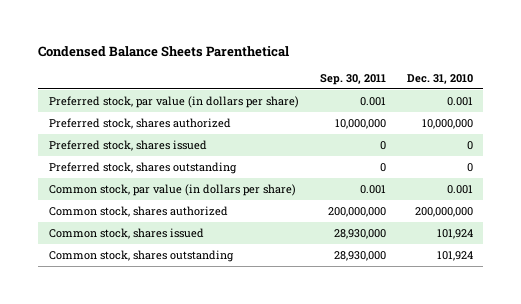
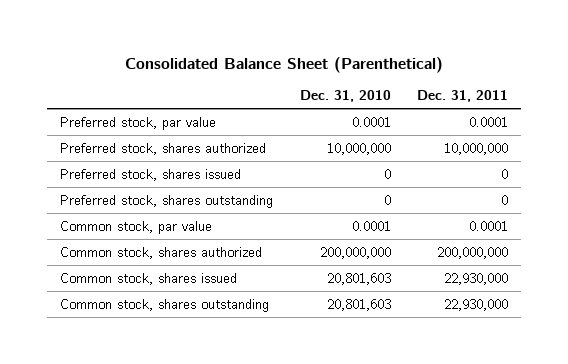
- Condensed Balance Sheets Parenthetical
+ Consolidated Balance Sheet (Parenthetical)
- | Sep. 30, 2011 | Dec. 31, 2010
+ | Dec. 31, 2010 | Dec. 31, 2011
- Preferred stock, par value (in dollars per share) | 0.001 | 0.001
+ Preferred stock, par value | 0.0001 | 0.0001
- Common stock, par value (in dollars per share) | 0.001 | 0.001
+ Common stock, par value | 0.0001 | 0.0001
- Common stock, shares issued | 28,930,000 | 101,924
- Common stock, shares outstanding | 28,930,000 | 101,924
+ Common stock, shares issued | 20,801,603 | 22,930,000
+ Common stock, shares outstanding | 20,801,603 | 22,930,000

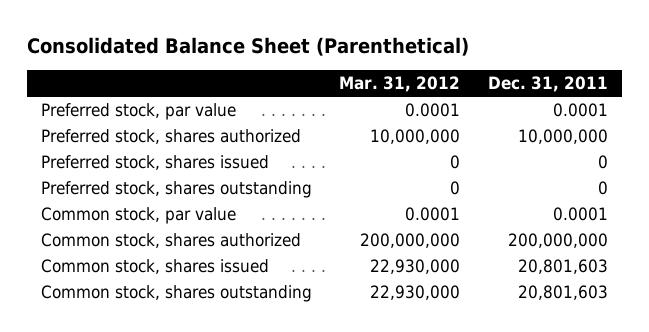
- | Dec. 31, 2010 | Dec. 31, 2011
+ | Mar. 31, 2012 | Dec. 31, 2011
- Common stock, shares issued | 20,801,603 | 22,930,000
- Common stock, shares outstanding | 20,801,603 | 22,930,000
+ Common stock, shares issued | 22,930,000 | 20,801,603
+ Common stock, shares outstanding | 22,930,000 | 20,801,603

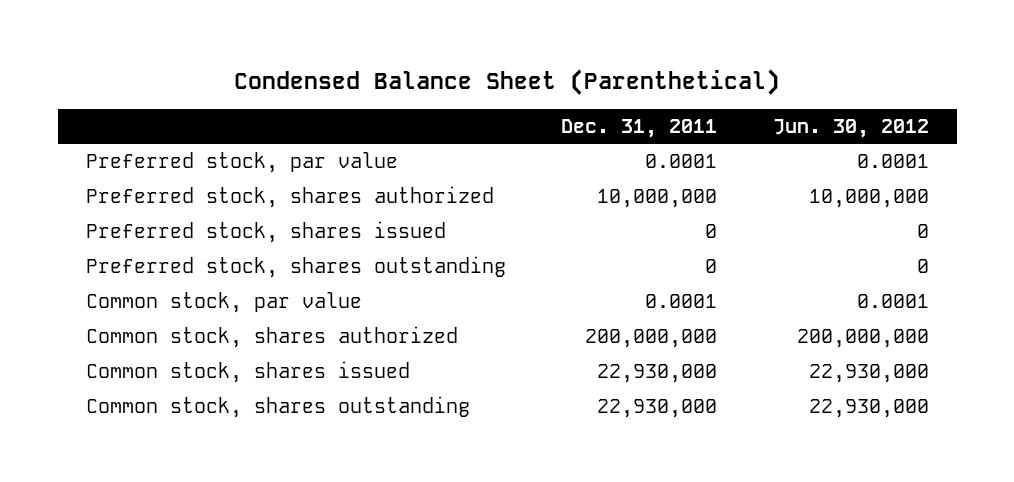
- Consolidated Balance Sheet (Parenthetical)
+ Condensed Balance Sheet (Parenthetical)
- | Mar. 31, 2012 | Dec. 31, 2011
+ | Dec. 31, 2011 | Jun. 30, 2012
- Common stock, shares issued | 22,930,000 | 20,801,603
- Common stock, shares outstanding | 22,930,000 | 20,801,603
+ Common stock, shares issued | 22,930,000 | 22,930,000
+ Common stock, shares outstanding | 22,930,000 | 22,930,000

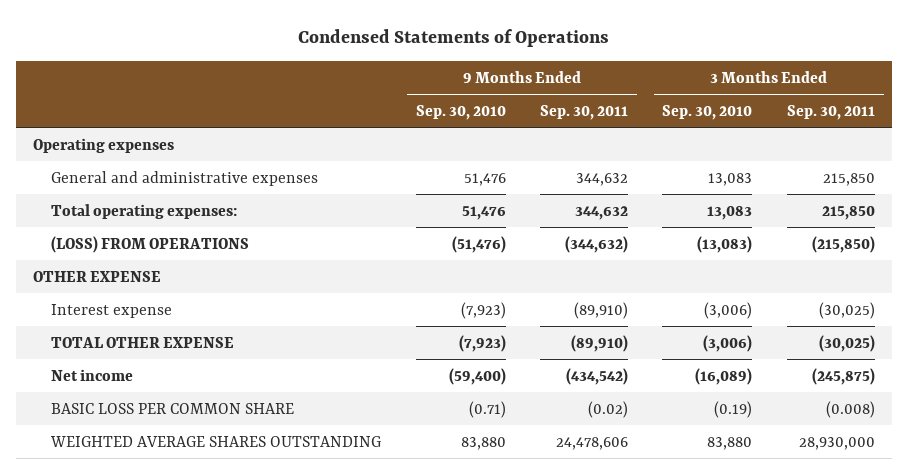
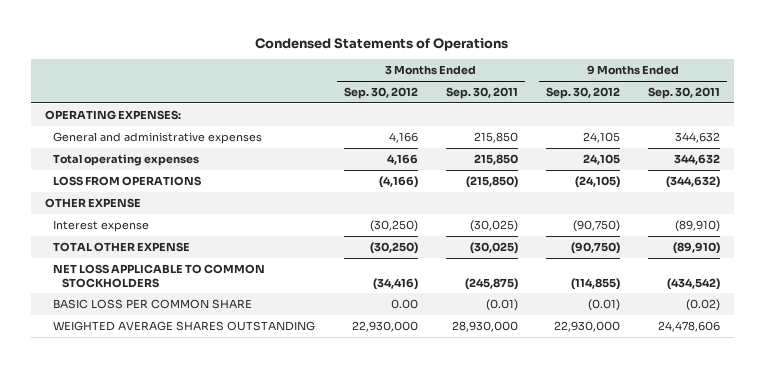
- | 9 Months Ended Sep. 30, 2010 | 9 Months Ended Sep. 30, 2011 | 3 Months Ended Sep. 30, 2010 | 3 Months Ended Sep. 30, 2011
+ | 3 Months Ended Sep. 30, 2012 | 3 Months Ended Sep. 30, 2011 | 9 Months Ended Sep. 30, 2012 | 9 Months Ended Sep. 30, 2011
- Operating expenses
+ OPERATING EXPENSES:
- Total operating expenses: | 51,476 | 344,632 | 13,083 | 215,850
- (LOSS) FROM OPERATIONS | (51,476) | (344,632) | (13,083) | (215,850)
+ Total operating expenses | 4,166 | 215,850 | 24,105 | 344,632
+ LOSS FROM OPERATIONS | (4,166) | (215,850) | (24,105) | (344,632)
- Net income | (59,400) | (434,542) | (16,089) | (245,875)
- BASIC LOSS PER COMMON SHARE | (0.71) | (0.02) | (0.19) | (0.008)
+ NET LOSS APPLICABLE TO COMMON STOCKHOLDERS | (34,416) | (245,875) | (114,855) | (434,542)
+ BASIC LOSS PER COMMON SHARE | 0.00 | (0.01) | (0.01) | (0.02)

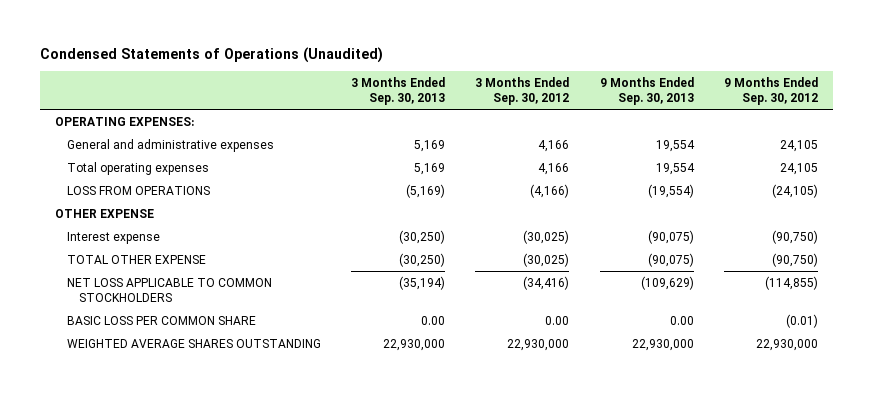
- Condensed Statements of Operations
+ Condensed Statements of Operations (Unaudited)
- | 3 Months Ended Sep. 30, 2012 | 3 Months Ended Sep. 30, 2011 | 9 Months Ended Sep. 30, 2012 | 9 Months Ended Sep. 30, 2011
+ | 3 Months Ended Sep. 30, 2013 | 3 Months Ended Sep. 30, 2012 | 9 Months Ended Sep. 30, 2013 | 9 Months Ended Sep. 30, 2012
- Interest expense | (30,250) | (30,025) | (90,750) | (89,910)
- TOTAL OTHER EXPENSE | (30,250) | (30,025) | (90,750) | (89,910)
+ Interest expense | (30,250) | (30,025) | (90,075) | (90,750)
+ TOTAL OTHER EXPENSE | (30,250) | (30,025) | (90,075) | (90,750)

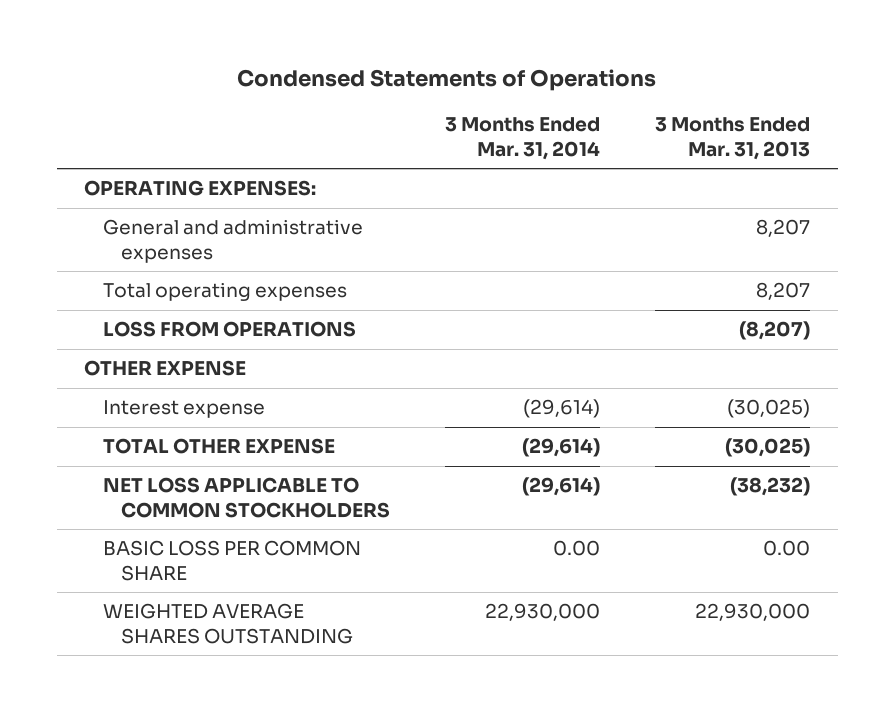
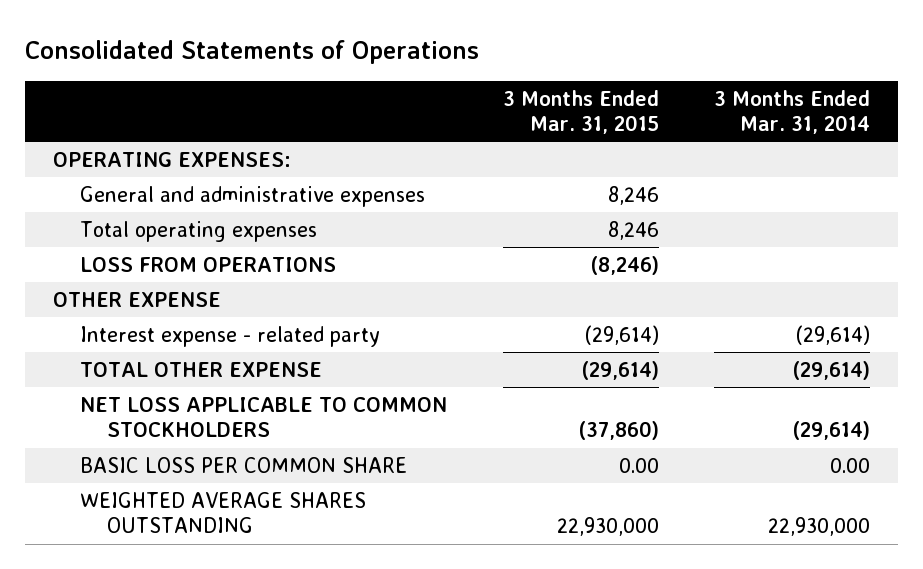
- Condensed Statements of Operations
+ Consolidated Statements of Operations
- | 3 Months Ended Mar. 31, 2014 | 3 Months Ended Mar. 31, 2013
+ | 3 Months Ended Mar. 31, 2015 | 3 Months Ended Mar. 31, 2014
- Interest expense | (29,614) | (30,025)
+ Interest expense - related party | (29,614) | (29,614)

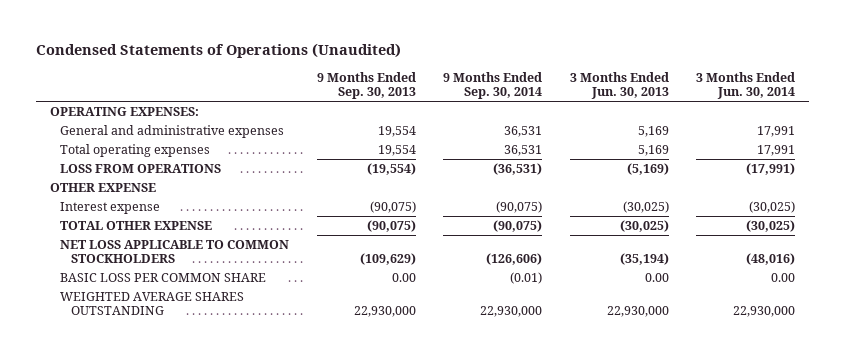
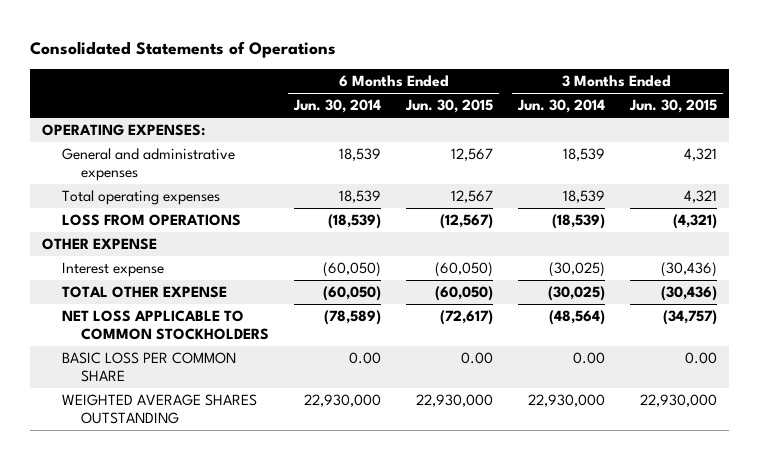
- Condensed Statements of Operations (Unaudited)
+ Consolidated Statements of Operations
- | 9 Months Ended Sep. 30, 2013 | 9 Months Ended Sep. 30, 2014 | 3 Months Ended Jun. 30, 2013 | 3 Months Ended Jun. 30, 2014
+ | 6 Months Ended Jun. 30, 2014 | 6 Months Ended Jun. 30, 2015 | 3 Months Ended Jun. 30, 2014 | 3 Months Ended Jun. 30, 2015
- General and administrative expenses | 19,554 | 36,531 | 5,169 | 17,991
- Total operating expenses | 19,554 | 36,531 | 5,169 | 17,991
- LOSS FROM OPERATIONS | (19,554) | (36,531) | (5,169) | (17,991)
+ General and administrative expenses | 18,539 | 12,567 | 18,539 | 4,321
+ Total operating expenses | 18,539 | 12,567 | 18,539 | 4,321
+ LOSS FROM OPERATIONS | (18,539) | (12,567) | (18,539) | (4,321)
- NET LOSS APPLICABLE TO COMMON STOCKHOLDERS | (109,629) | (126,606) | (35,194) | (48,016)
+ NET LOSS APPLICABLE TO COMMON STOCKHOLDERS | (78,589) | (72,617) | (48,564) | (34,757)

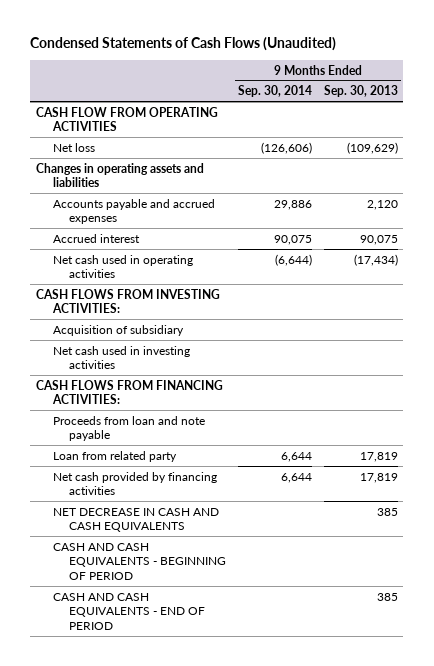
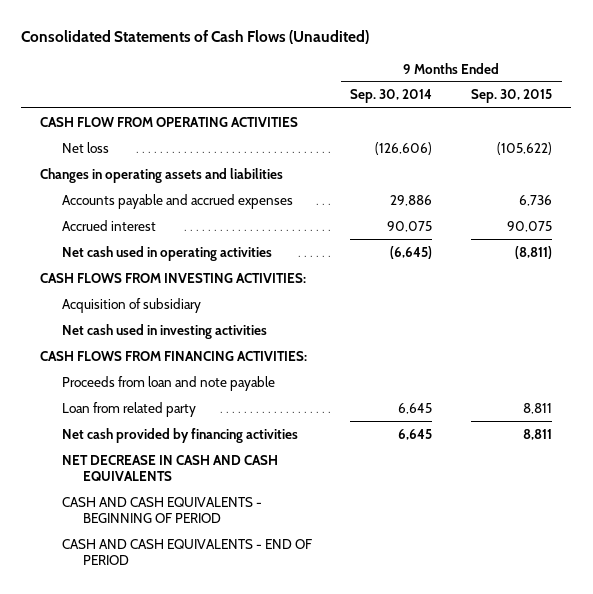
- Condensed Statements of Cash Flows (Unaudited)
+ Consolidated Statements of Cash Flows (Unaudited)
- | 9 Months Ended Sep. 30, 2014 | 9 Months Ended Sep. 30, 2013
+ | 9 Months Ended Sep. 30, 2014 | 9 Months Ended Sep. 30, 2015
- Net cash used in operating activities | (6,644) | (17,434)
+ Net cash used in operating activities | (6,645) | (8,811)
- Loan from related party | 6,644 | 17,819
- Net cash provided by financing activities | 6,644 | 17,819
+ Loan from related party | 6,645 | 8,811
+ Net cash provided by financing activities | 6,645 | 8,811

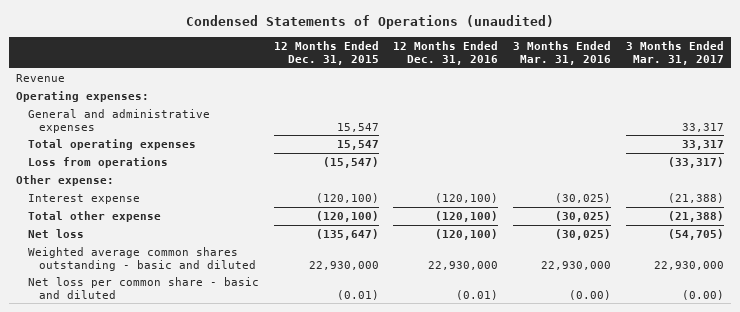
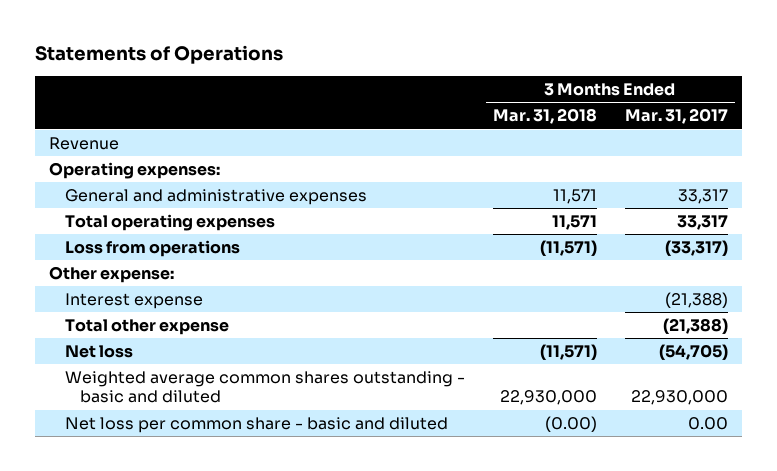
- Condensed Statements of Operations (unaudited)
+ Statements of Operations
- | 12 Months Ended Dec. 31, 2015 | 12 Months Ended Dec. 31, 2016 | 3 Months Ended Mar. 31, 2016 | 3 Months Ended Mar. 31, 2017
+ | 3 Months Ended Mar. 31, 2018 | 3 Months Ended Mar. 31, 2017
- Net loss per common share - basic and diluted | (0.01) | (0.01) | (0.00) | (0.00)
+ Net loss per common share - basic and diluted | (0.00) | 0.00

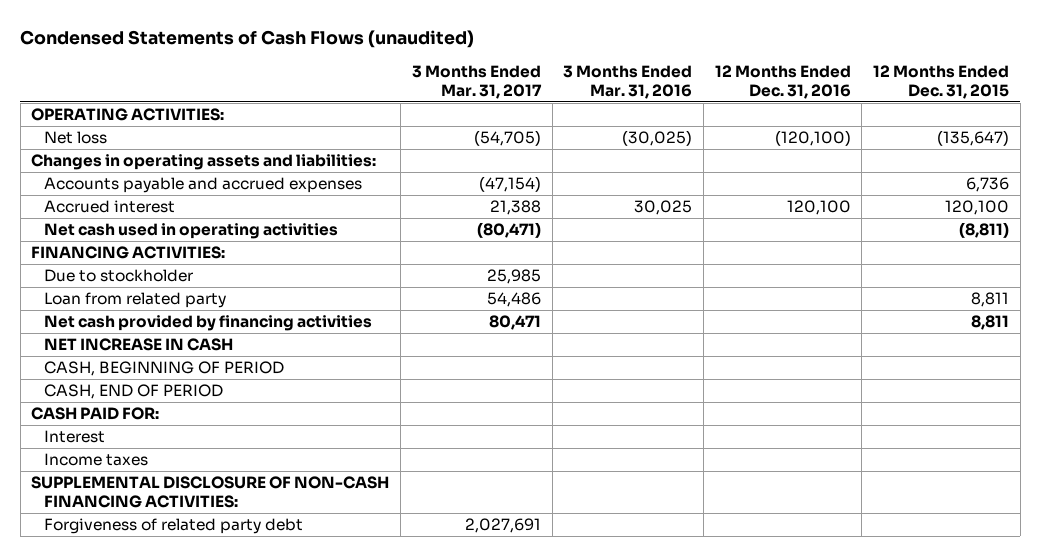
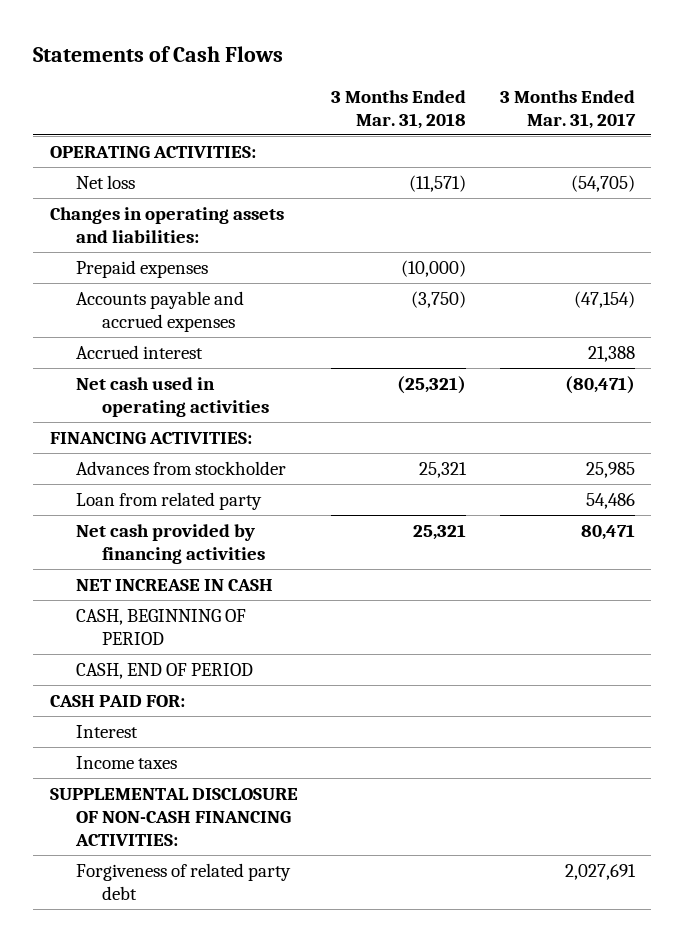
- Condensed Statements of Cash Flows (unaudited)
+ Statements of Cash Flows
- | 3 Months Ended Mar. 31, 2017 | 3 Months Ended Mar. 31, 2016 | 12 Months Ended Dec. 31, 2016 | 12 Months Ended Dec. 31, 2015
+ | 3 Months Ended Mar. 31, 2018 | 3 Months Ended Mar. 31, 2017
+ Prepaid expenses | (10,000) |
- Due to stockholder | 25,985 | | |
+ Advances from stockholder | 25,321 | 25,985

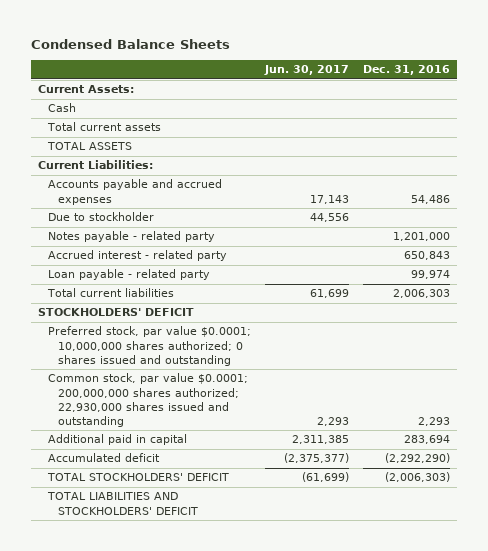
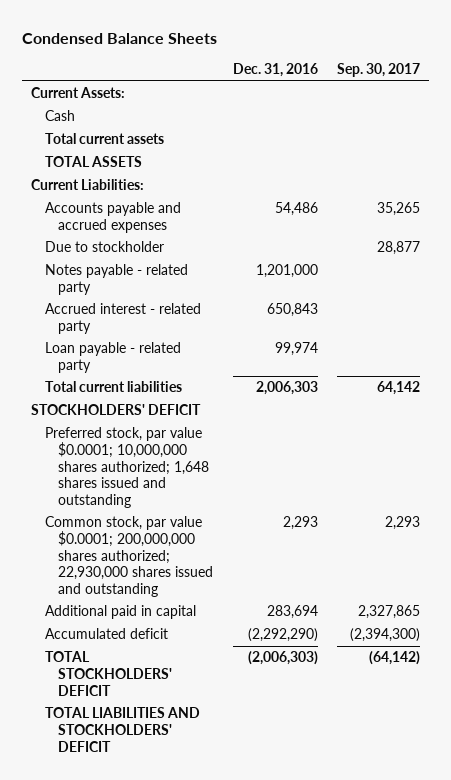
- | Jun. 30, 2017 | Dec. 31, 2016
+ | Dec. 31, 2016 | Sep. 30, 2017
- Preferred stock, par value $0.0001; 10,000,000 shares authorized; 0 shares issued and outstanding
+ Preferred stock, par value $0.0001; 10,000,000 shares authorized; 1,648 shares issued and outstanding

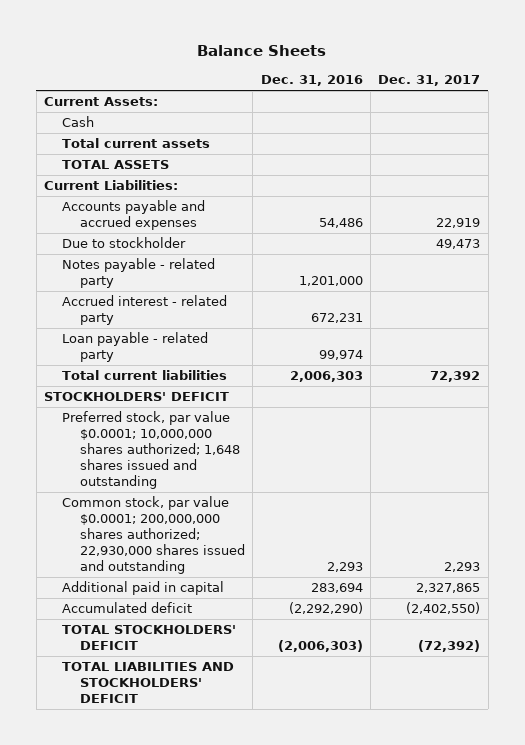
- Condensed Balance Sheets
+ Balance Sheets
- | Dec. 31, 2016 | Sep. 30, 2017
+ | Dec. 31, 2016 | Dec. 31, 2017
- Accrued interest - related party | 650,843 |
+ Accrued interest - related party | 672,231 |

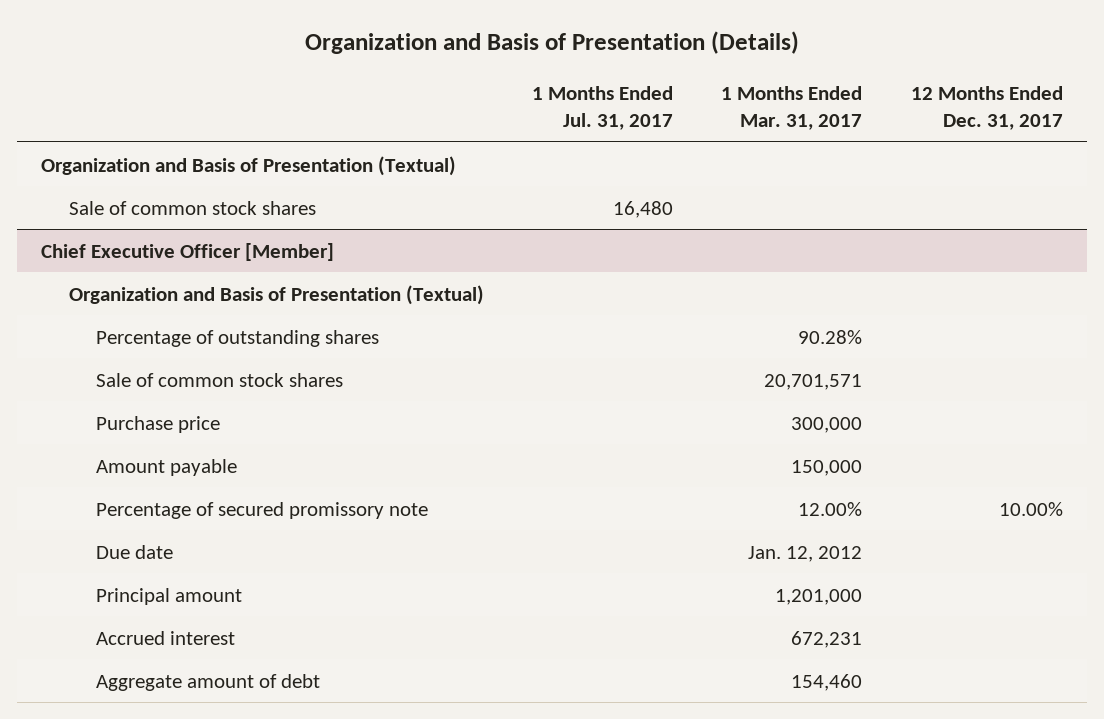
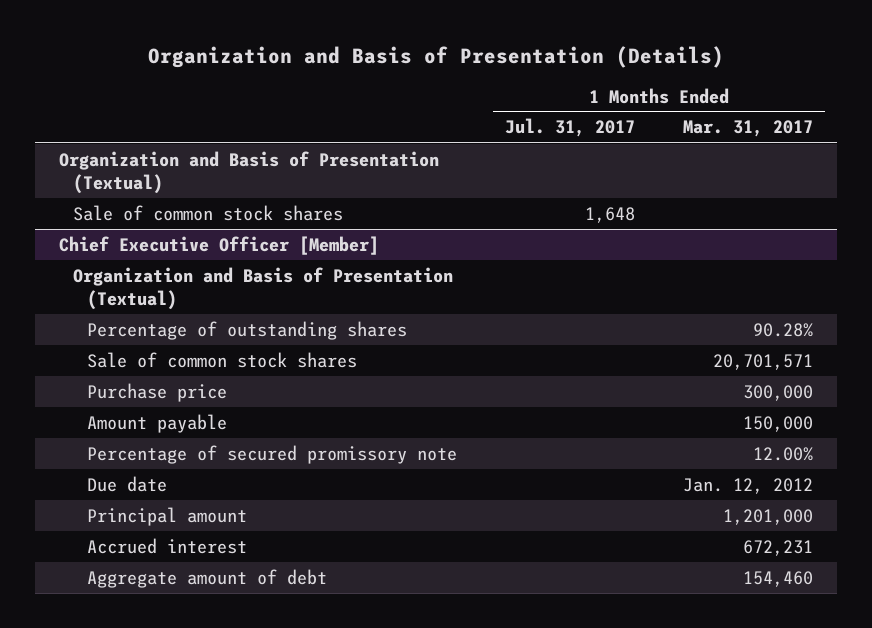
- | 1 Months Ended Jul. 31, 2017 | 1 Months Ended Mar. 31, 2017 | 12 Months Ended Dec. 31, 2017
+ | 1 Months Ended Jul. 31, 2017 | 1 Months Ended Mar. 31, 2017
- Sale of common stock shares | 16,480 | |
+ Sale of common stock shares | 1,648 |

